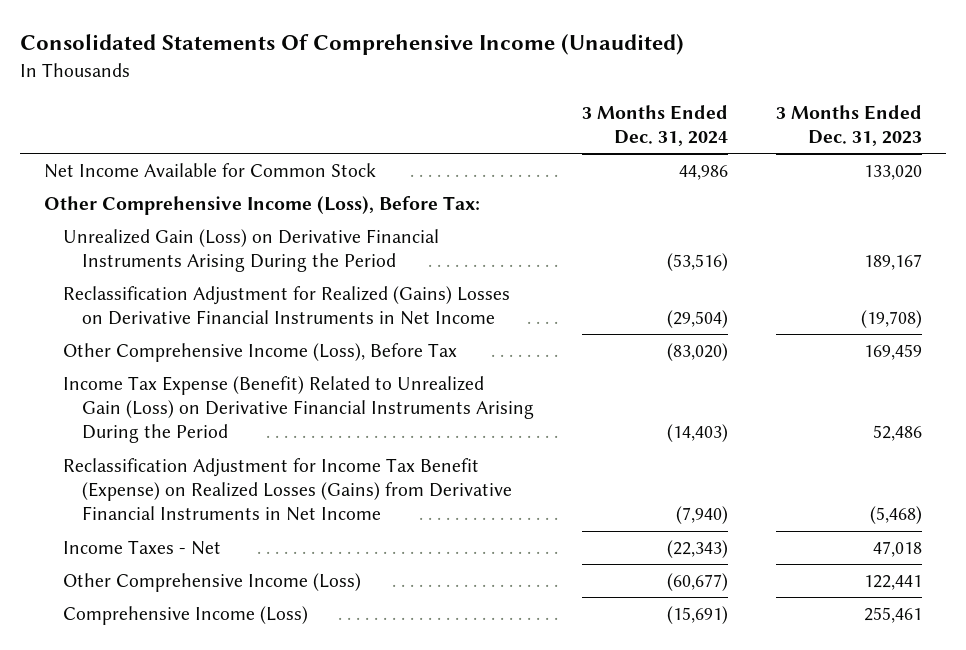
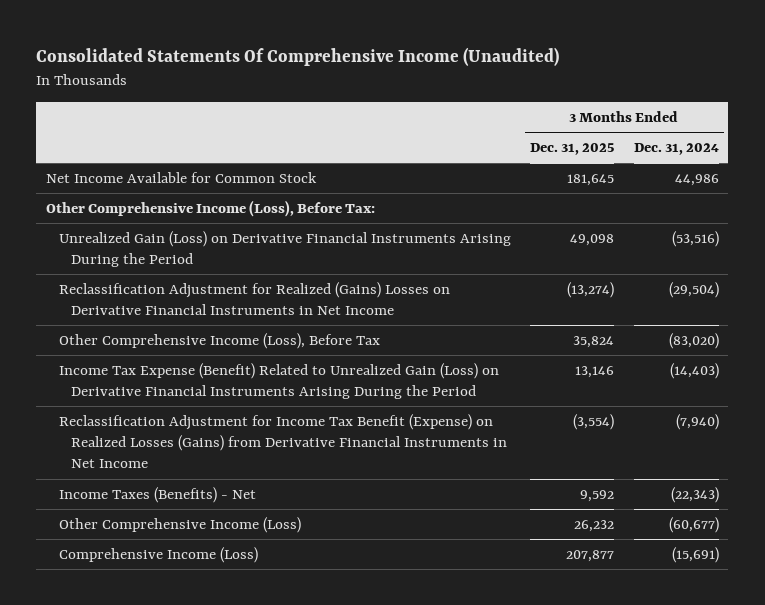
- | 3 Months Ended Dec. 31, 2024 | 3 Months Ended Dec. 31, 2023
+ | 3 Months Ended Dec. 31, 2025 | 3 Months Ended Dec. 31, 2024
- Income Taxes - Net | (22,343) | 47,018
+ Income Taxes (Benefits) - Net | 9,592 | (22,343)

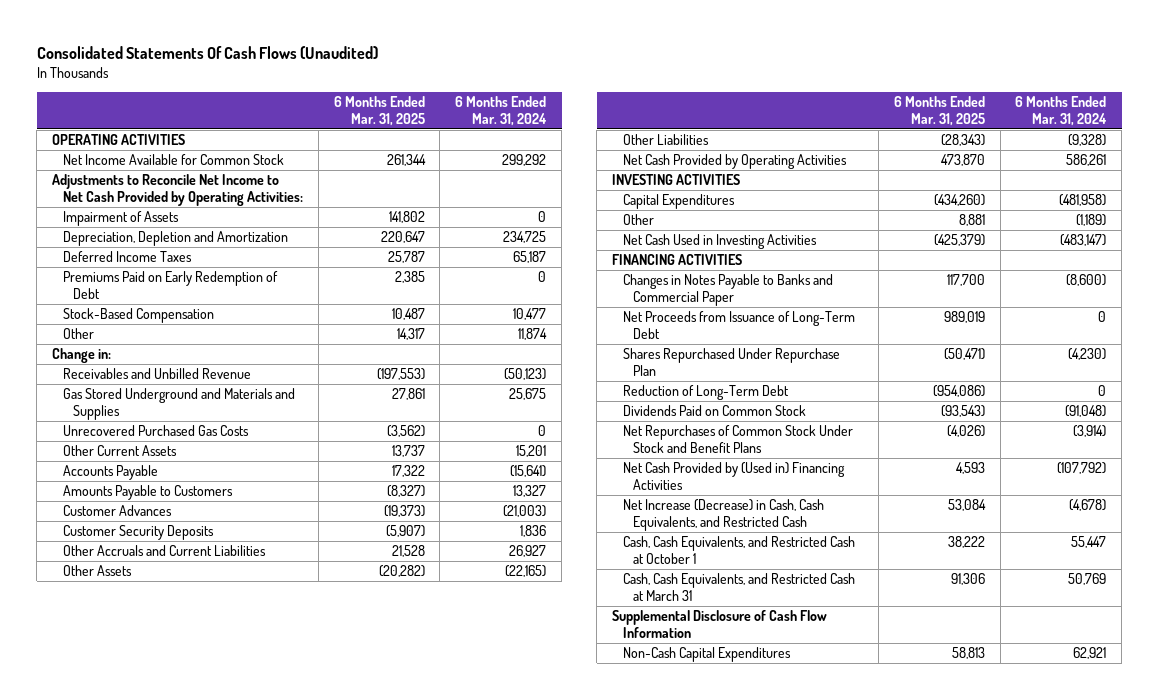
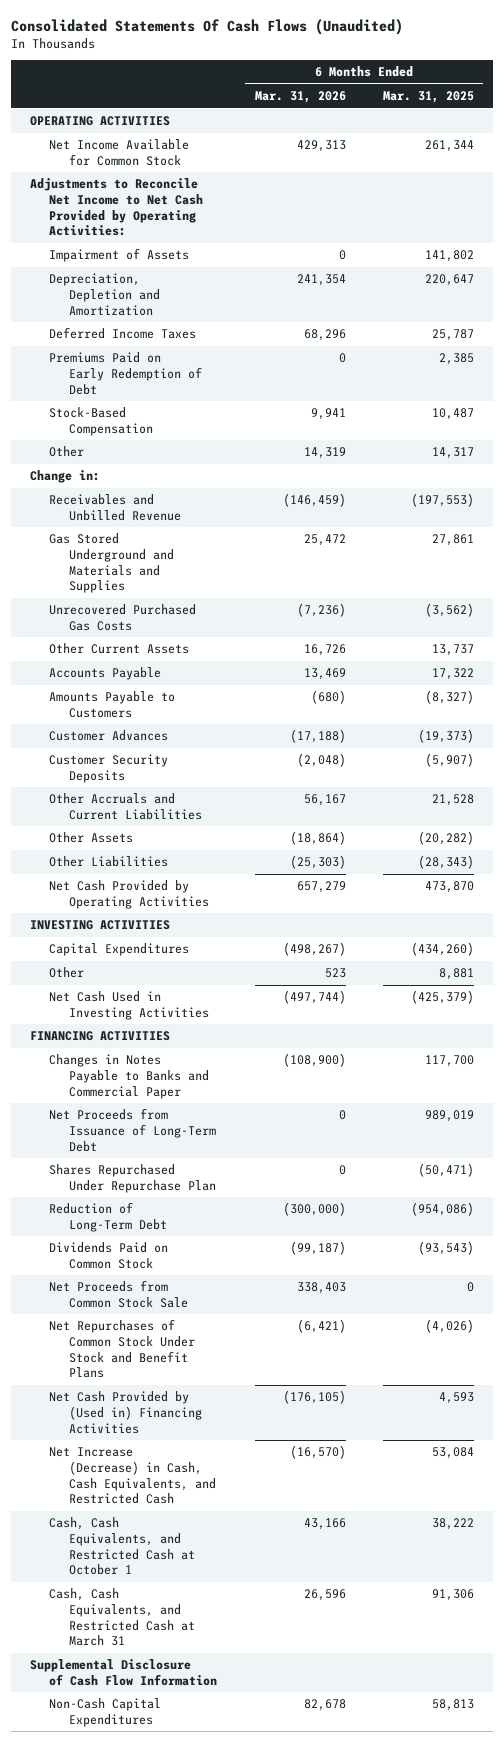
- | 6 Months Ended Mar. 31, 2025 | 6 Months Ended Mar. 31, 2024
+ | 6 Months Ended Mar. 31, 2026 | 6 Months Ended Mar. 31, 2025
+ Net Proceeds from Common Stock Sale | 338,403 | 0

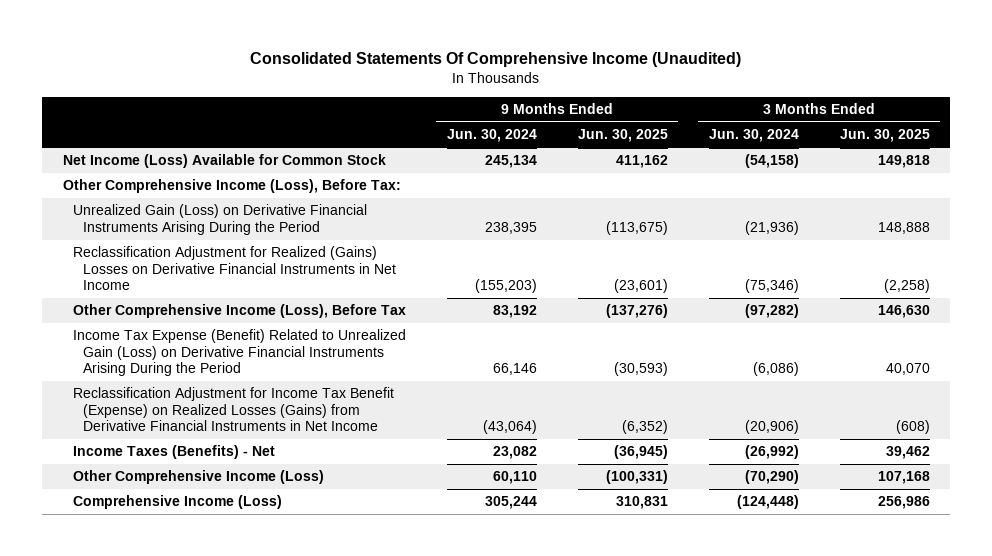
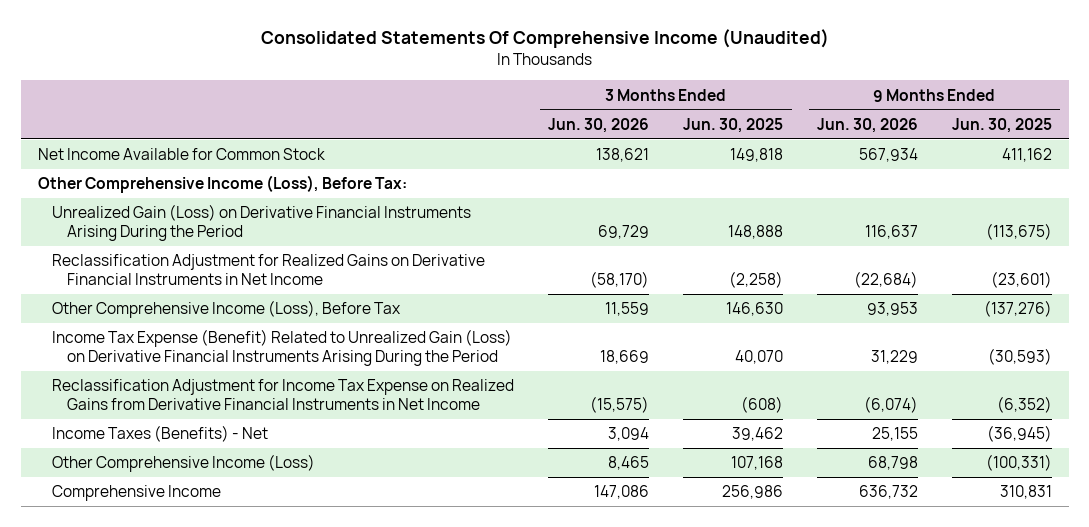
- | 9 Months Ended Jun. 30, 2024 | 9 Months Ended Jun. 30, 2025 | 3 Months Ended Jun. 30, 2024 | 3 Months Ended Jun. 30, 2025
+ | 3 Months Ended Jun. 30, 2026 | 3 Months Ended Jun. 30, 2025 | 9 Months Ended Jun. 30, 2026 | 9 Months Ended Jun. 30, 2025
- Net Income (Loss) Available for Common Stock | 245,134 | 411,162 | (54,158) | 149,818
+ Net Income Available for Common Stock | 138,621 | 149,818 | 567,934 | 411,162
- Reclassification Adjustment for Realized (Gains) Losses on Derivative Financial Instruments in Net Income | (155,203) | (23,601) | (75,346) | (2,258)
+ Reclassification Adjustment for Realized Gains on Derivative Financial Instruments in Net Income | (58,170) | (2,258) | (22,684) | (23,601)
- Reclassification Adjustment for Income Tax Benefit (Expense) on Realized Losses (Gains) from Derivative Financial Instruments in Net Income | (43,064) | (6,352) | (20,906) | (608)
+ Reclassification Adjustment for Income Tax Expense on Realized Gains from Derivative Financial Instruments in Net Income | (15,575) | (608) | (6,074) | (6,352)
- Comprehensive Income (Loss) | 305,244 | 310,831 | (124,448) | 256,986
+ Comprehensive Income | 147,086 | 256,986 | 636,732 | 310,831

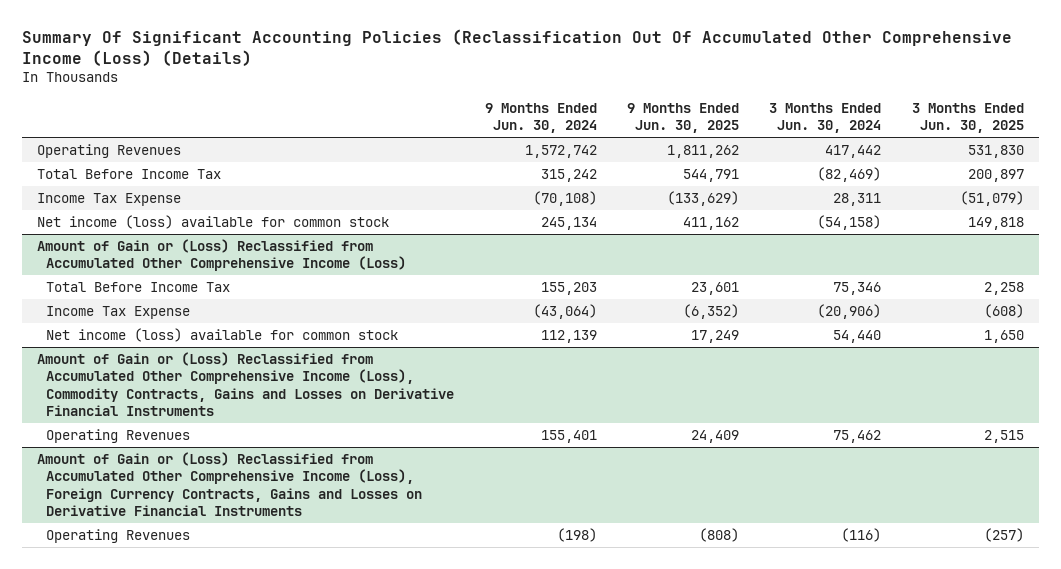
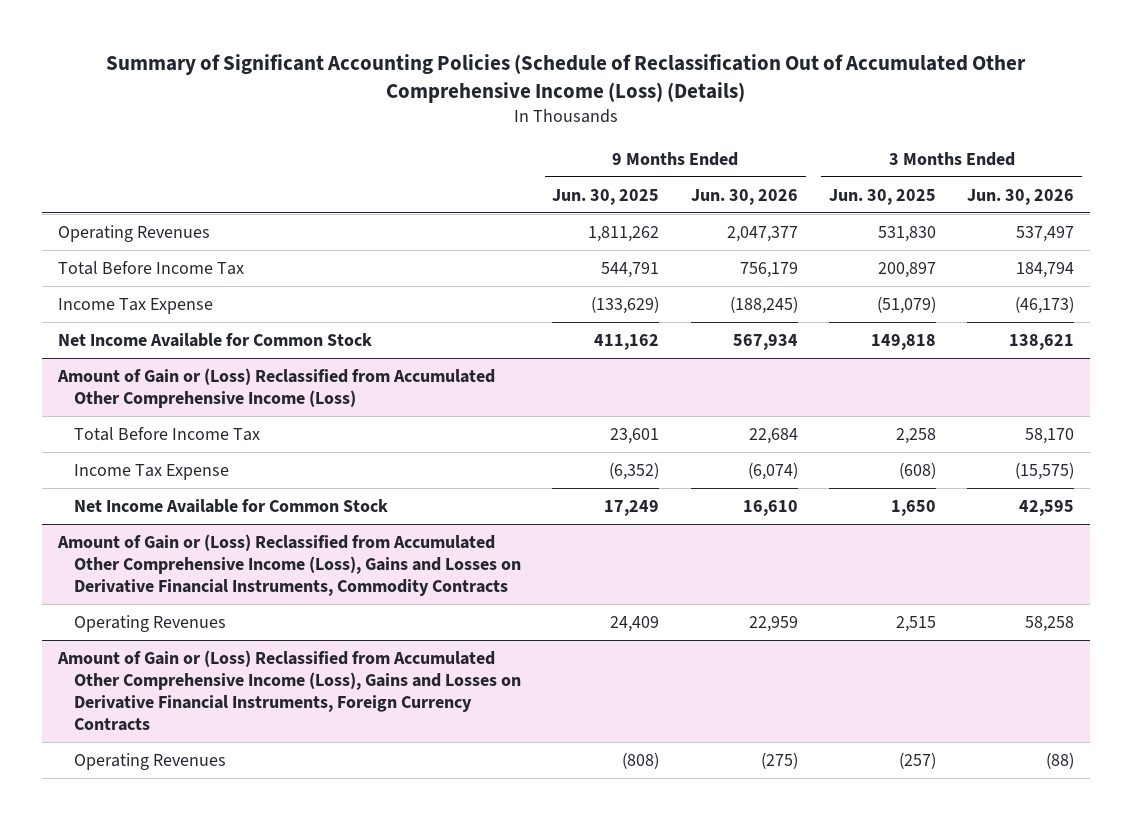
- Summary Of Significant Accounting Policies (Reclassification Out Of Accumulated Other Comprehensive Income (Loss) (Details)
+ Summary of Significant Accounting Policies (Schedule of Reclassification Out of Accumulated Other Comprehensive Income (Loss) (Details)
- | 9 Months Ended Jun. 30, 2024 | 9 Months Ended Jun. 30, 2025 | 3 Months Ended Jun. 30, 2024 | 3 Months Ended Jun. 30, 2025
+ | 9 Months Ended Jun. 30, 2025 | 9 Months Ended Jun. 30, 2026 | 3 Months Ended Jun. 30, 2025 | 3 Months Ended Jun. 30, 2026
- Net income (loss) available for common stock | 245,134 | 411,162 | (54,158) | 149,818
+ Net Income Available for Common Stock | 411,162 | 567,934 | 149,818 | 138,621
@ Amount of Gain or (Loss) Reclassified from Accumulated Other Comprehensive Income (Loss)
- Net income (loss) available for common stock | 112,139 | 17,249 | 54,440 | 1,650
- Amount of Gain or (Loss) Reclassified from Accumulated Other Comprehensive Income (Loss), Commodity Contracts, Gains and Losses on Derivative Financial Instruments
@ Amount of Gain or (Loss) Reclassified from Accumulated Other Comprehensive Income (Loss)
+ Net Income Available for Common Stock | 17,249 | 16,610 | 1,650 | 42,595
+ Amount of Gain or (Loss) Reclassified from Accumulated Other Comprehensive Income (Loss), Gains and Losses on Derivative Financial Instruments, Commodity Contracts
- Amount of Gain or (Loss) Reclassified from Accumulated Other Comprehensive Income (Loss), Foreign Currency Contracts, Gains and Losses on Derivative Financial Instruments
+ Amount of Gain or (Loss) Reclassified from Accumulated Other Comprehensive Income (Loss), Gains and Losses on Derivative Financial Instruments, Foreign Currency Contracts

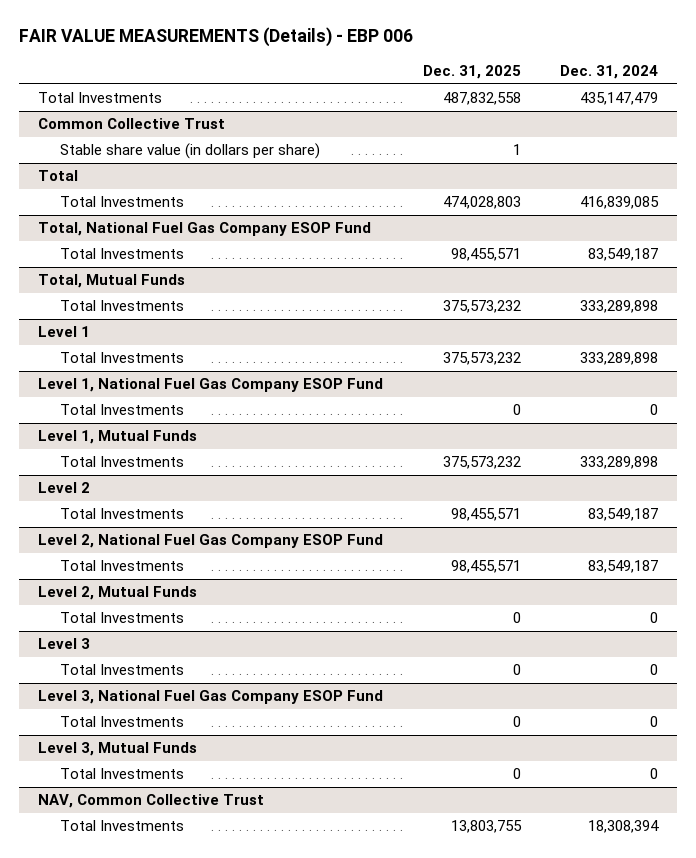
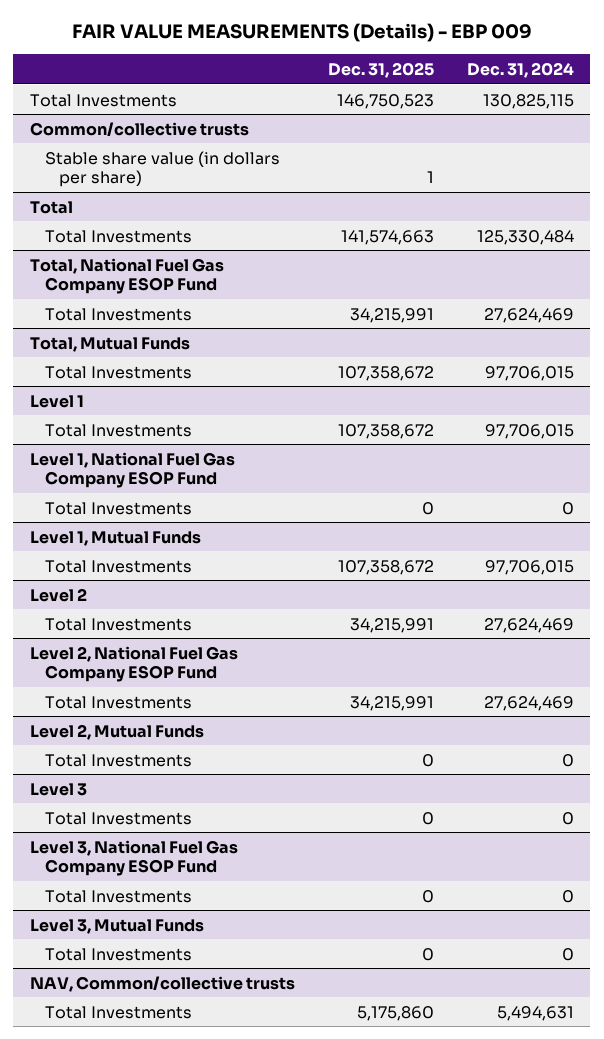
- FAIR VALUE MEASUREMENTS (Details) - EBP 006
+ FAIR VALUE MEASUREMENTS (Details) - EBP 009
- Total Investments | 487,832,558 | 435,147,479
- Common Collective Trust
+ Total Investments | 146,750,523 | 130,825,115
+ Common/collective trusts
@ Total
- Total Investments | 474,028,803 | 416,839,085
+ Total Investments | 141,574,663 | 125,330,484
@ Total, National Fuel Gas Company ESOP Fund
- Total Investments | 98,455,571 | 83,549,187
+ Total Investments | 34,215,991 | 27,624,469
@ Total, Mutual Funds
- Total Investments | 375,573,232 | 333,289,898
+ Total Investments | 107,358,672 | 97,706,015
@ Level 1
- Total Investments | 375,573,232 | 333,289,898
+ Total Investments | 107,358,672 | 97,706,015
@ Level 1, Mutual Funds
- Total Investments | 375,573,232 | 333,289,898
+ Total Investments | 107,358,672 | 97,706,015
@ Level 2
- Total Investments | 98,455,571 | 83,549,187
+ Total Investments | 34,215,991 | 27,624,469
@ Level 2, National Fuel Gas Company ESOP Fund
- Total Investments | 98,455,571 | 83,549,187
+ Total Investments | 34,215,991 | 27,624,469
- NAV, Common Collective Trust
- Total Investments | 13,803,755 | 18,308,394
+ NAV, Common/collective trusts
+ Total Investments | 5,175,860 | 5,494,631

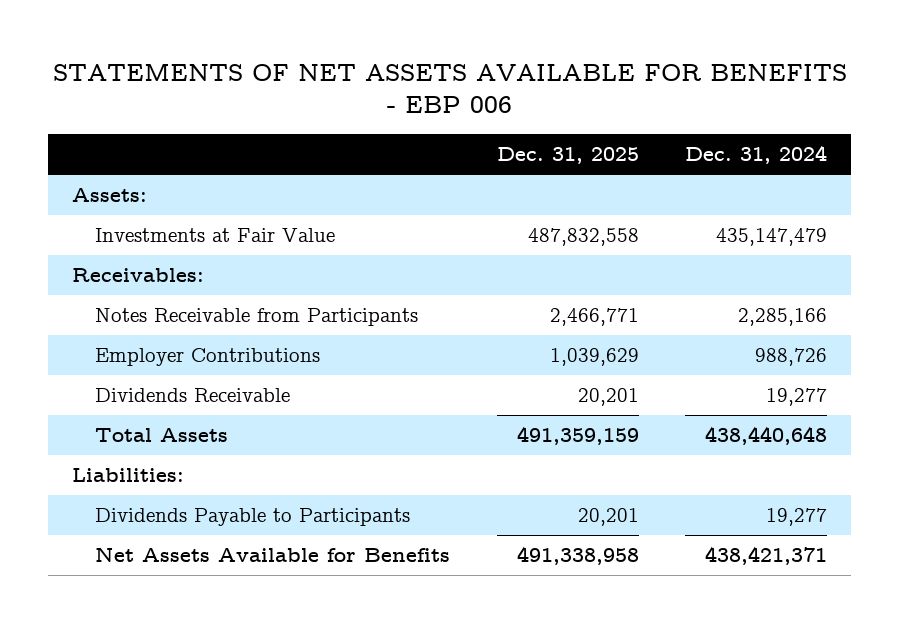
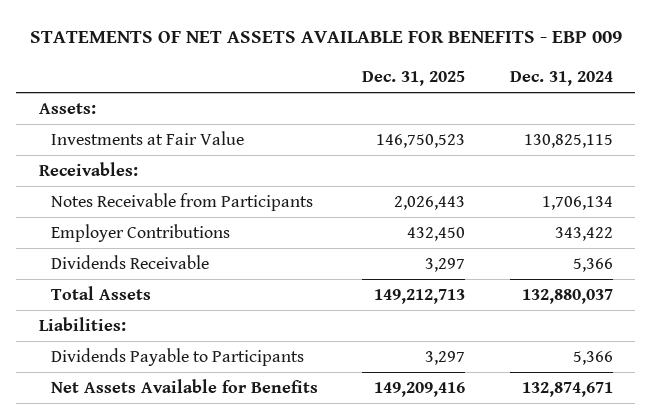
- STATEMENTS OF NET ASSETS AVAILABLE FOR BENEFITS - EBP 006
+ STATEMENTS OF NET ASSETS AVAILABLE FOR BENEFITS - EBP 009
- Investments at Fair Value | 487,832,558 | 435,147,479
+ Investments at Fair Value | 146,750,523 | 130,825,115
- Notes Receivable from Participants | 2,466,771 | 2,285,166
- Employer Contributions | 1,039,629 | 988,726
- Dividends Receivable | 20,201 | 19,277
- Total Assets | 491,359,159 | 438,440,648
+ Notes Receivable from Participants | 2,026,443 | 1,706,134
+ Employer Contributions | 432,450 | 343,422
+ Dividends Receivable | 3,297 | 5,366
+ Total Assets | 149,212,713 | 132,880,037
- Dividends Payable to Participants | 20,201 | 19,277
- Net Assets Available for Benefits | 491,338,958 | 438,421,371
+ Dividends Payable to Participants | 3,297 | 5,366
+ Net Assets Available for Benefits | 149,209,416 | 132,874,671

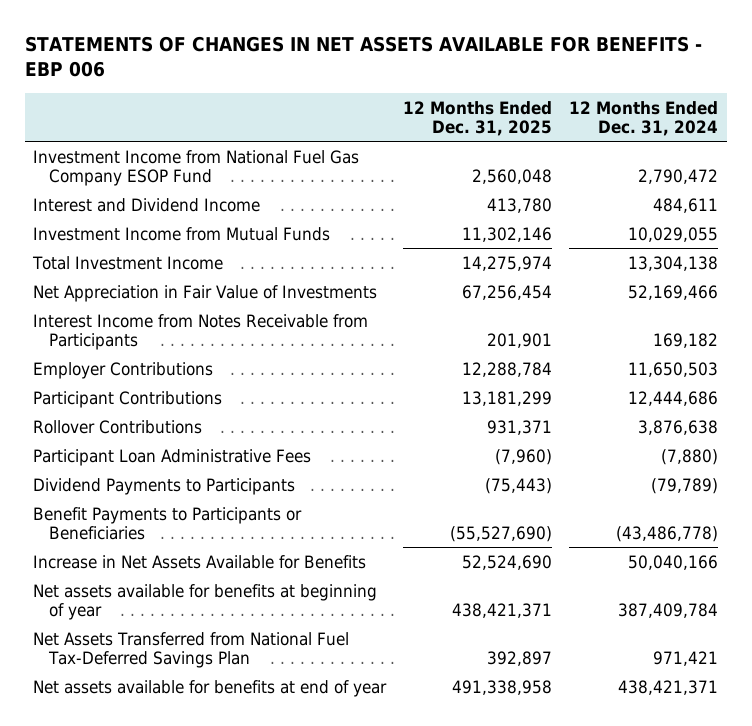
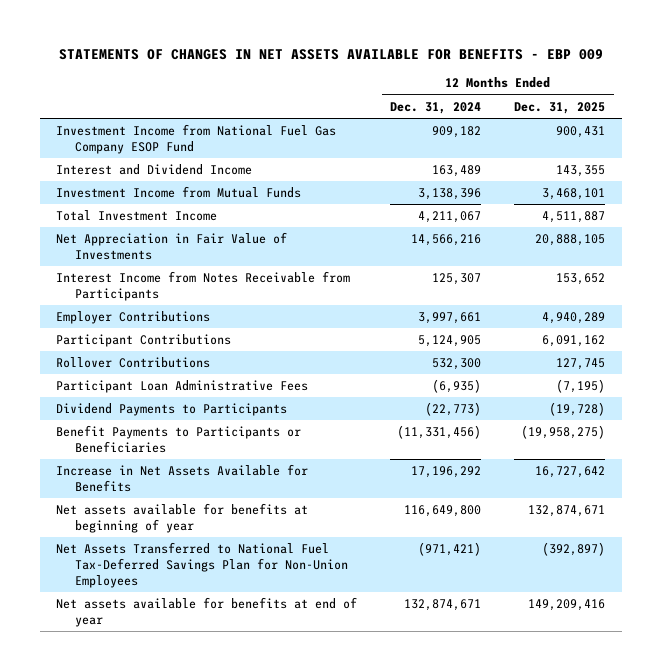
- STATEMENTS OF CHANGES IN NET ASSETS AVAILABLE FOR BENEFITS - EBP 006
+ STATEMENTS OF CHANGES IN NET ASSETS AVAILABLE FOR BENEFITS - EBP 009
- | 12 Months Ended Dec. 31, 2025 | 12 Months Ended Dec. 31, 2024
+ | 12 Months Ended Dec. 31, 2024 | 12 Months Ended Dec. 31, 2025
- Investment Income from National Fuel Gas Company ESOP Fund | 2,560,048 | 2,790,472
- Interest and Dividend Income | 413,780 | 484,611
- Investment Income from Mutual Funds | 11,302,146 | 10,029,055
- Total Investment Income | 14,275,974 | 13,304,138
- Net Appreciation in Fair Value of Investments | 67,256,454 | 52,169,466
- Interest Income from Notes Receivable from Participants | 201,901 | 169,182
- Employer Contributions | 12,288,784 | 11,650,503
- Participant Contributions | 13,181,299 | 12,444,686
- Rollover Contributions | 931,371 | 3,876,638
- Participant Loan Administrative Fees | (7,960) | (7,880)
- Dividend Payments to Participants | (75,443) | (79,789)
- Benefit Payments to Participants or Beneficiaries | (55,527,690) | (43,486,778)
- Increase in Net Assets Available for Benefits | 52,524,690 | 50,040,166
- Net assets available for benefits at beginning of year | 438,421,371 | 387,409,784
- Net Assets Transferred from National Fuel Tax-Deferred Savings Plan | 392,897 | 971,421
- Net assets available for benefits at end of year | 491,338,958 | 438,421,371
+ Investment Income from National Fuel Gas Company ESOP Fund | 909,182 | 900,431
+ Interest and Dividend Income | 163,489 | 143,355
+ Investment Income from Mutual Funds | 3,138,396 | 3,468,101
+ Total Investment Income | 4,211,067 | 4,511,887
+ Net Appreciation in Fair Value of Investments | 14,566,216 | 20,888,105
+ Interest Income from Notes Receivable from Participants | 125,307 | 153,652
+ Employer Contributions | 3,997,661 | 4,940,289
+ Participant Contributions | 5,124,905 | 6,091,162
+ Rollover Contributions | 532,300 | 127,745
+ Participant Loan Administrative Fees | (6,935) | (7,195)
+ Dividend Payments to Participants | (22,773) | (19,728)
+ Benefit Payments to Participants or Beneficiaries | (11,331,456) | (19,958,275)
+ Increase in Net Assets Available for Benefits | 17,196,292 | 16,727,642
+ Net assets available for benefits at beginning of year | 116,649,800 | 132,874,671
+ Net Assets Transferred to National Fuel Tax-Deferred Savings Plan for Non-Union Employees | (971,421) | (392,897)
+ Net assets available for benefits at end of year | 132,874,671 | 149,209,416

